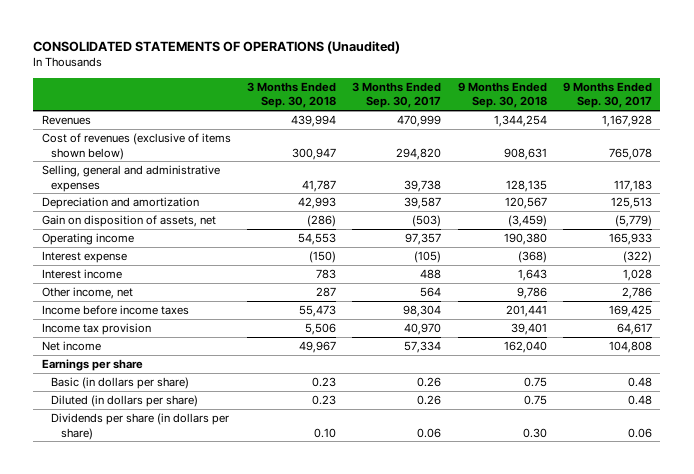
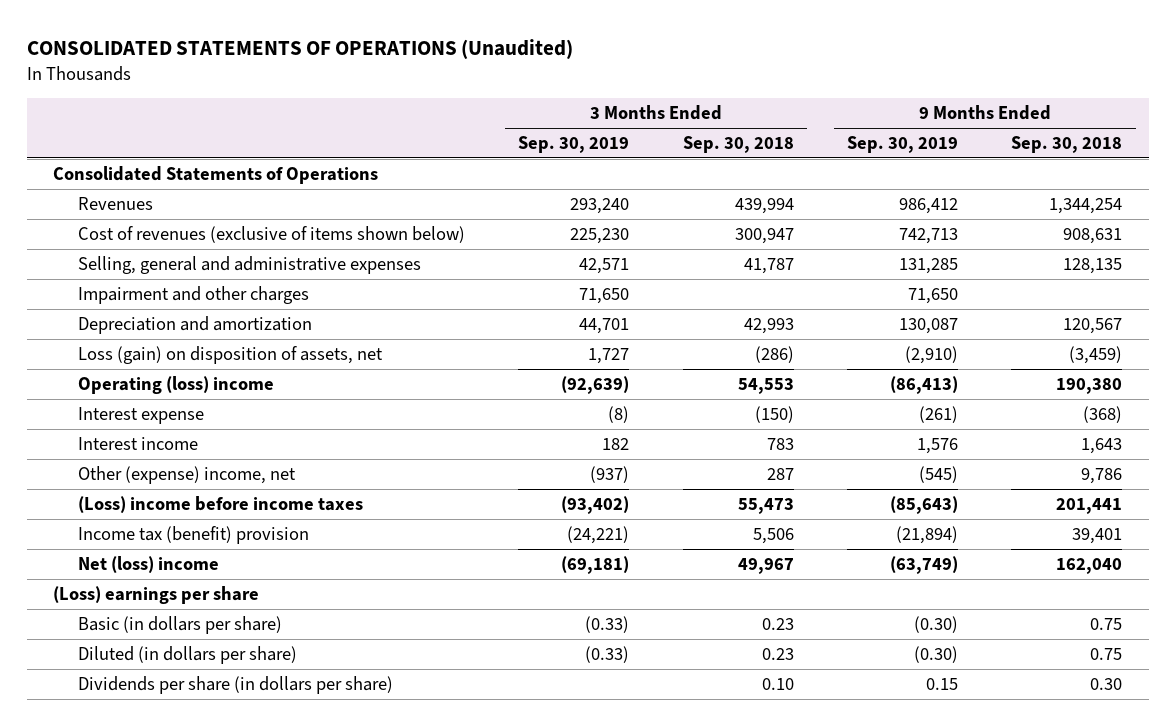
- | 3 Months Ended Sep. 30, 2018 | 3 Months Ended Sep. 30, 2017 | 9 Months Ended Sep. 30, 2018 | 9 Months Ended Sep. 30, 2017
+ | 3 Months Ended Sep. 30, 2019 | 3 Months Ended Sep. 30, 2018 | 9 Months Ended Sep. 30, 2019 | 9 Months Ended Sep. 30, 2018
+ Consolidated Statements of Operations
+ Impairment and other charges | 71,650 | | 71,650 |
- Gain on disposition of assets, net | (286) | (503) | (3,459) | (5,779)
- Operating income | 54,553 | 97,357 | 190,380 | 165,933
+ Loss (gain) on disposition of assets, net | 1,727 | (286) | (2,910) | (3,459)
+ Operating (loss) income | (92,639) | 54,553 | (86,413) | 190,380
- Other income, net | 287 | 564 | 9,786 | 2,786
- Income before income taxes | 55,473 | 98,304 | 201,441 | 169,425
- Income tax provision | 5,506 | 40,970 | 39,401 | 64,617
- Net income | 49,967 | 57,334 | 162,040 | 104,808
- Earnings per share
+ Other (expense) income, net | (937) | 287 | (545) | 9,786
+ (Loss) income before income taxes | (93,402) | 55,473 | (85,643) | 201,441
+ Income tax (benefit) provision | (24,221) | 5,506 | (21,894) | 39,401
+ Net (loss) income | (69,181) | 49,967 | (63,749) | 162,040
+ (Loss) earnings per share

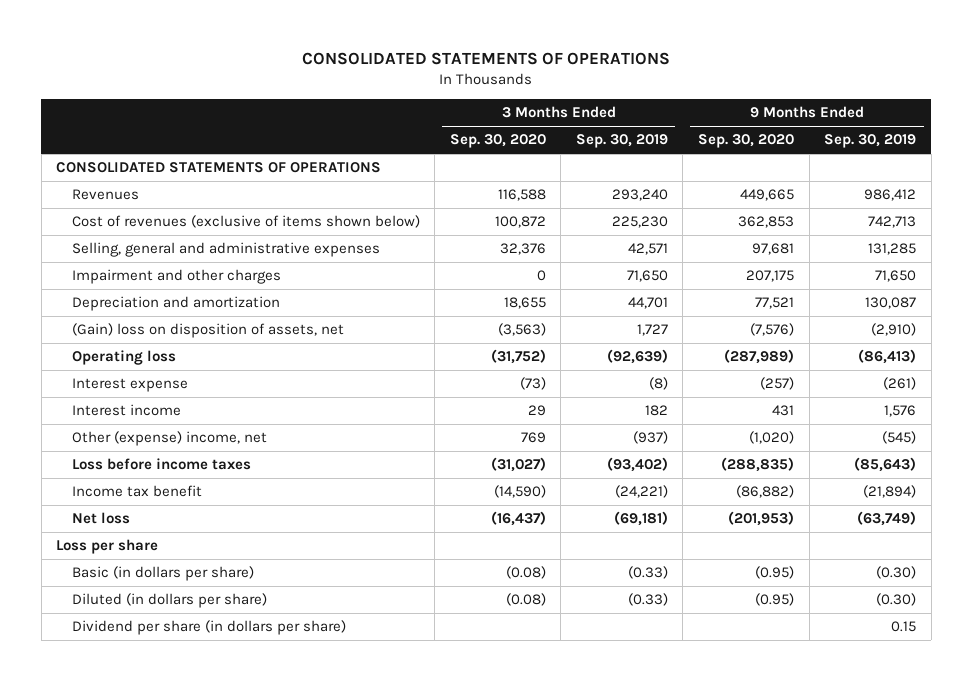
- CONSOLIDATED STATEMENTS OF OPERATIONS (Unaudited)
+ CONSOLIDATED STATEMENTS OF OPERATIONS
- | 3 Months Ended Sep. 30, 2019 | 3 Months Ended Sep. 30, 2018 | 9 Months Ended Sep. 30, 2019 | 9 Months Ended Sep. 30, 2018
+ | 3 Months Ended Sep. 30, 2020 | 3 Months Ended Sep. 30, 2019 | 9 Months Ended Sep. 30, 2020 | 9 Months Ended Sep. 30, 2019
- Consolidated Statements of Operations
+ CONSOLIDATED STATEMENTS OF OPERATIONS
- Loss (gain) on disposition of assets, net | 1,727 | (286) | (2,910) | (3,459)
- Operating (loss) income | (92,639) | 54,553 | (86,413) | 190,380
+ (Gain) loss on disposition of assets, net | (3,563) | 1,727 | (7,576) | (2,910)
+ Operating loss | (31,752) | (92,639) | (287,989) | (86,413)
- (Loss) income before income taxes | (93,402) | 55,473 | (85,643) | 201,441
- Income tax (benefit) provision | (24,221) | 5,506 | (21,894) | 39,401
- Net (loss) income | (69,181) | 49,967 | (63,749) | 162,040
- (Loss) earnings per share
+ Loss before income taxes | (31,027) | (93,402) | (288,835) | (85,643)
+ Income tax benefit | (14,590) | (24,221) | (86,882) | (21,894)
+ Net loss | (16,437) | (69,181) | (201,953) | (63,749)
+ Loss per share
- Dividends per share (in dollars per share) | | 0.10 | 0.15 | 0.30
+ Dividend per share (in dollars per share) | | | | 0.15

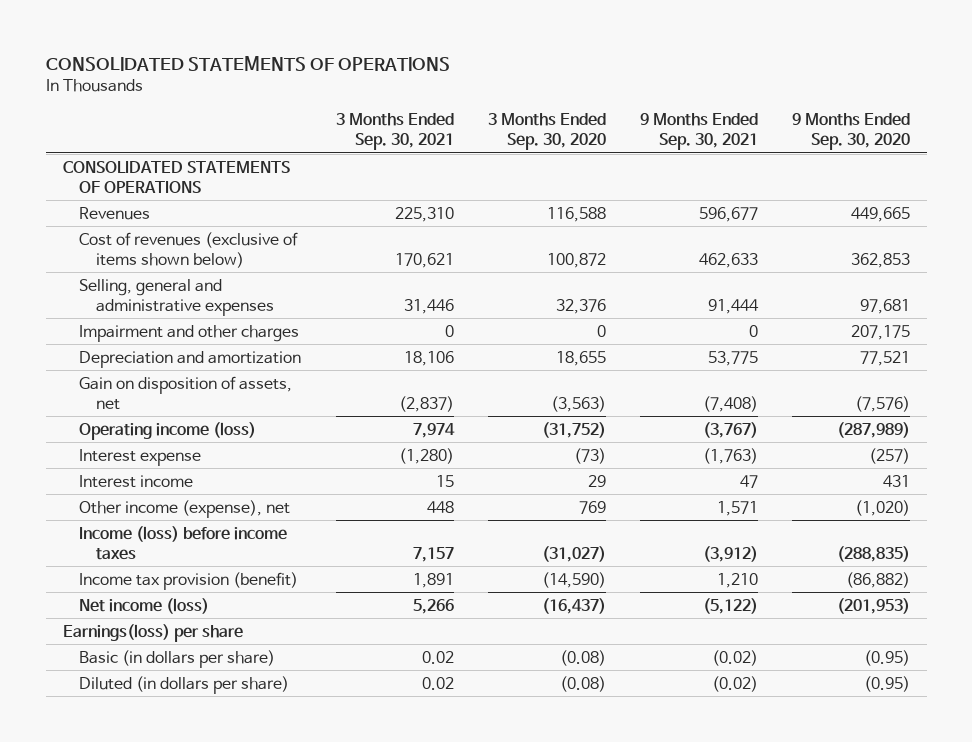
- | 3 Months Ended Sep. 30, 2020 | 3 Months Ended Sep. 30, 2019 | 9 Months Ended Sep. 30, 2020 | 9 Months Ended Sep. 30, 2019
+ | 3 Months Ended Sep. 30, 2021 | 3 Months Ended Sep. 30, 2020 | 9 Months Ended Sep. 30, 2021 | 9 Months Ended Sep. 30, 2020
- (Gain) loss on disposition of assets, net | (3,563) | 1,727 | (7,576) | (2,910)
- Operating loss | (31,752) | (92,639) | (287,989) | (86,413)
+ Gain on disposition of assets, net | (2,837) | (3,563) | (7,408) | (7,576)
+ Operating income (loss) | 7,974 | (31,752) | (3,767) | (287,989)
- Other (expense) income, net | 769 | (937) | (1,020) | (545)
- Loss before income taxes | (31,027) | (93,402) | (288,835) | (85,643)
- Income tax benefit | (14,590) | (24,221) | (86,882) | (21,894)
- Net loss | (16,437) | (69,181) | (201,953) | (63,749)
- Loss per share
+ Other income (expense), net | 448 | 769 | 1,571 | (1,020)
+ Income (loss) before income taxes | 7,157 | (31,027) | (3,912) | (288,835)
+ Income tax provision (benefit) | 1,891 | (14,590) | 1,210 | (86,882)
+ Net income (loss) | 5,266 | (16,437) | (5,122) | (201,953)
+ Earnings(loss) per share
- Dividend per share (in dollars per share) | | | | 0.15

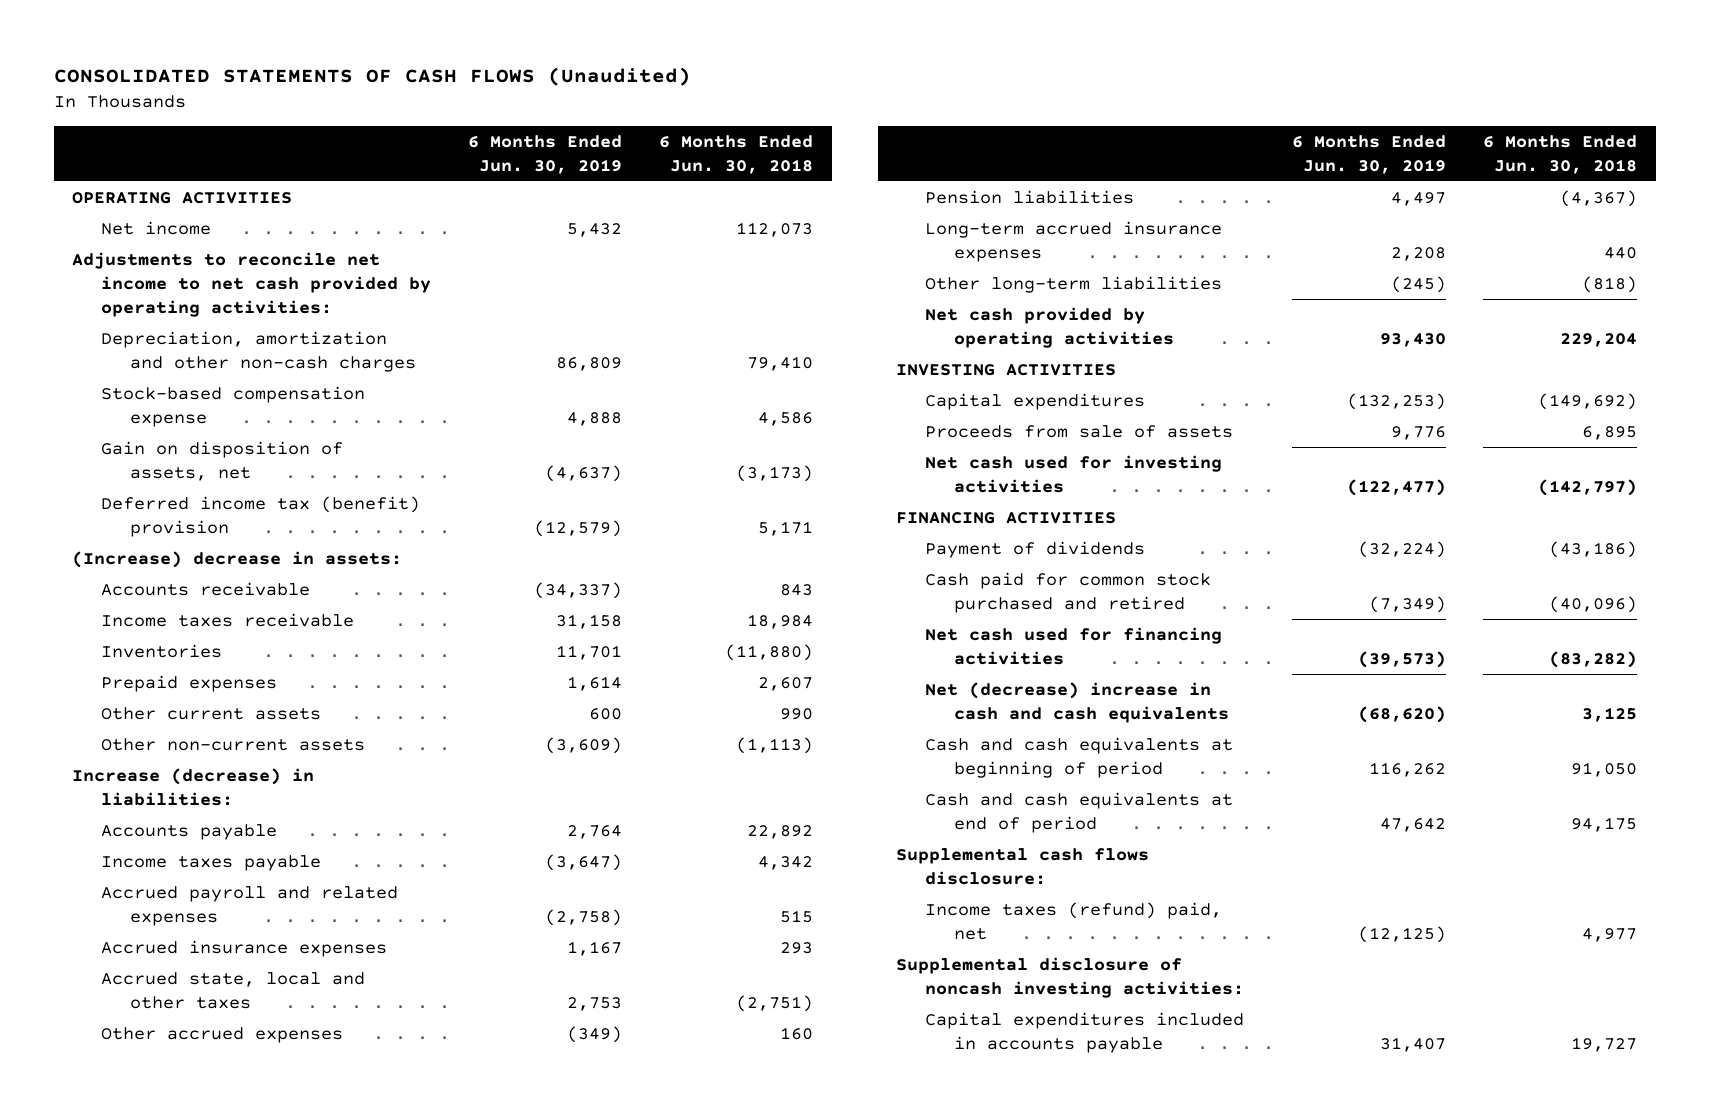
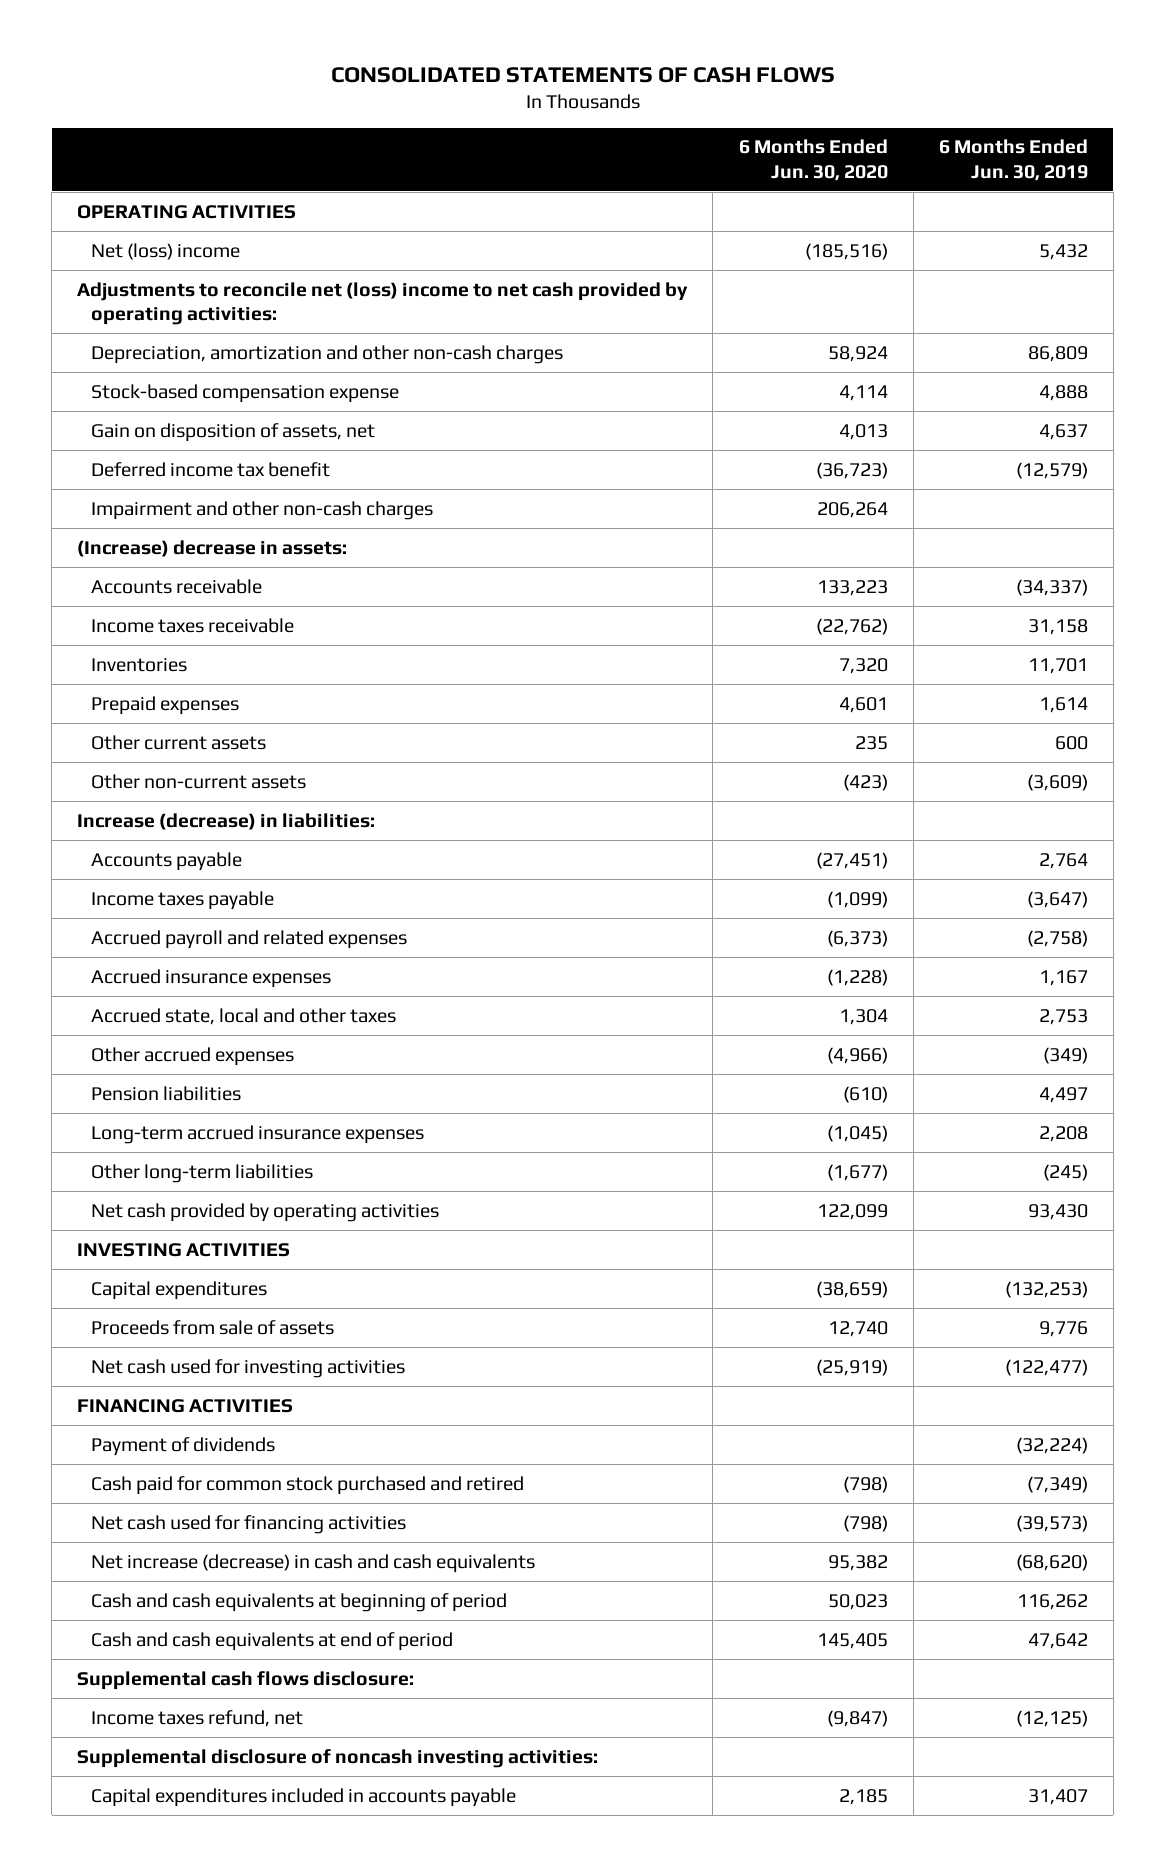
- CONSOLIDATED STATEMENTS OF CASH FLOWS (Unaudited)
+ CONSOLIDATED STATEMENTS OF CASH FLOWS
- | 6 Months Ended Jun. 30, 2019 | 6 Months Ended Jun. 30, 2018
+ | 6 Months Ended Jun. 30, 2020 | 6 Months Ended Jun. 30, 2019
- Net income | 5,432 | 112,073
- Adjustments to reconcile net income to net cash provided by operating activities:
+ Net (loss) income | (185,516) | 5,432
+ Adjustments to reconcile net (loss) income to net cash provided by operating activities:
- Gain on disposition of assets, net | (4,637) | (3,173)
- Deferred income tax (benefit) provision | (12,579) | 5,171
+ Gain on disposition of assets, net | 4,013 | 4,637
+ Deferred income tax benefit | (36,723) | (12,579)
+ Impairment and other non-cash charges | 206,264 |
- Net (decrease) increase in cash and cash equivalents | (68,620) | 3,125
+ Net increase (decrease) in cash and cash equivalents | 95,382 | (68,620)
- Income taxes (refund) paid, net | (12,125) | 4,977
+ Income taxes refund, net | (9,847) | (12,125)

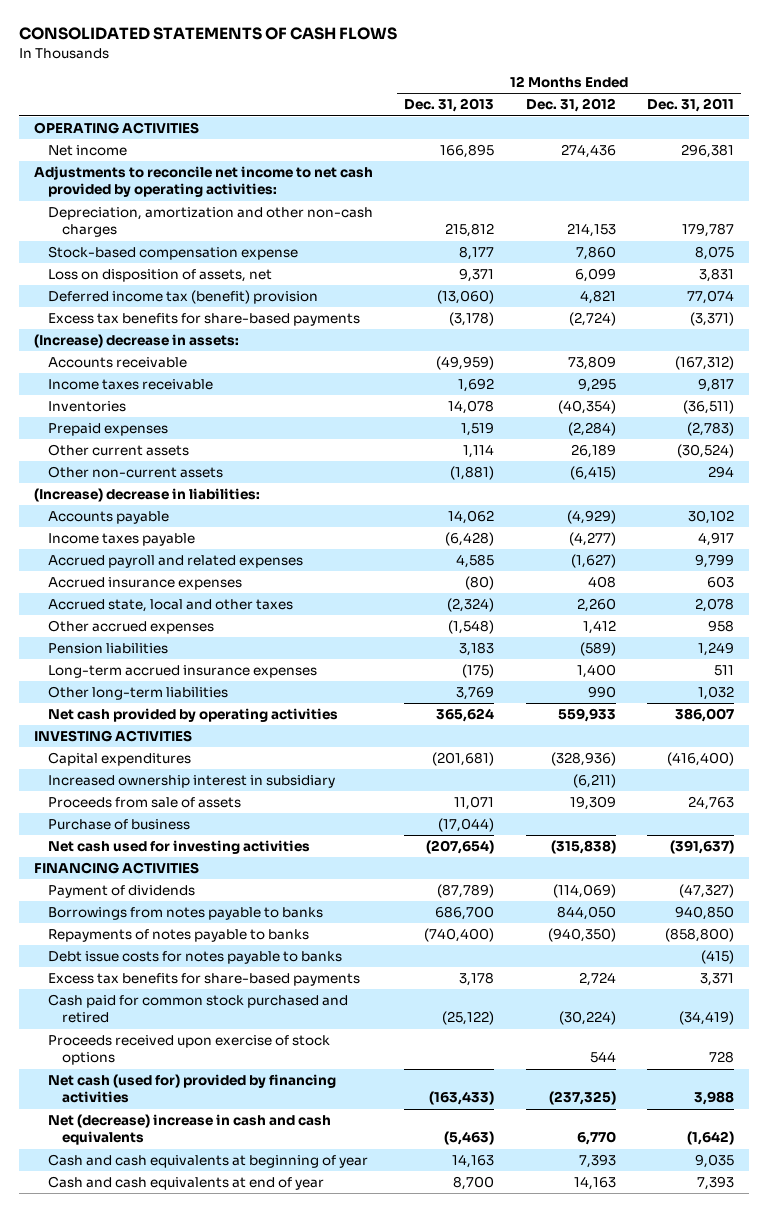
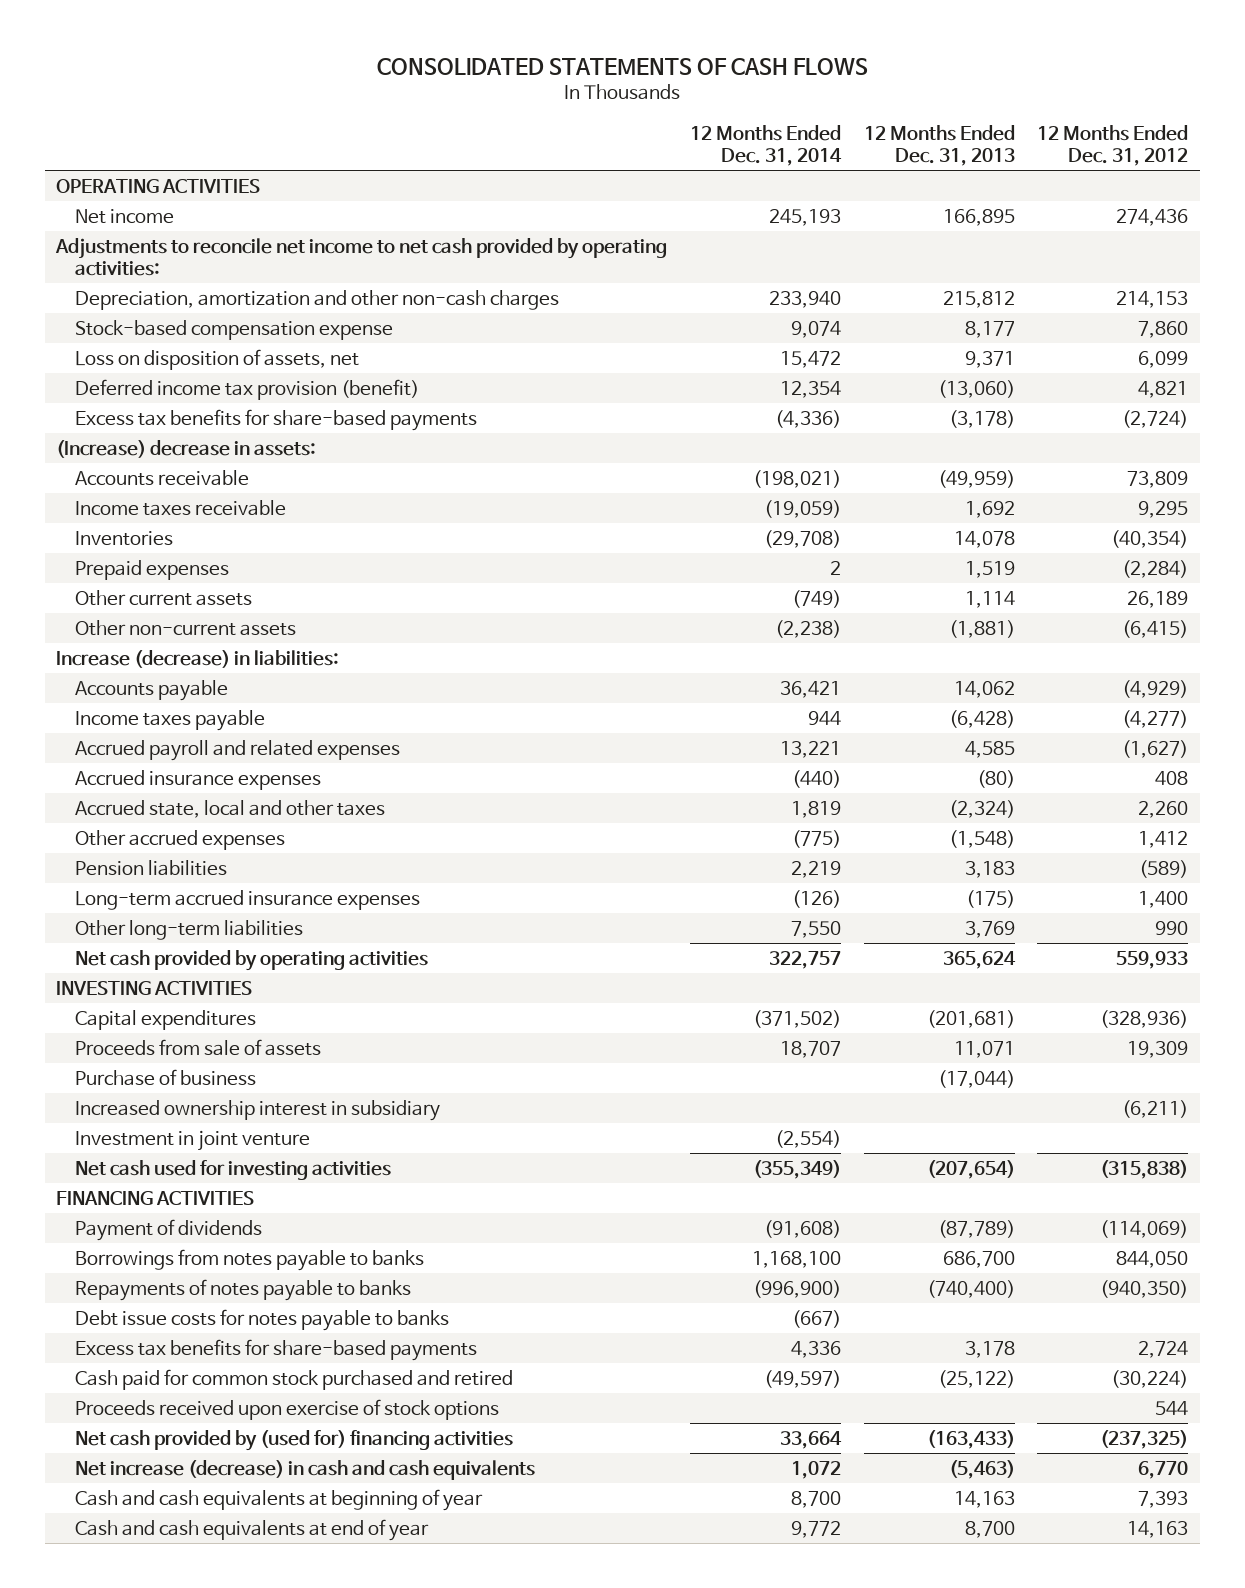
- | 12 Months Ended Dec. 31, 2013 | 12 Months Ended Dec. 31, 2012 | 12 Months Ended Dec. 31, 2011
+ | 12 Months Ended Dec. 31, 2014 | 12 Months Ended Dec. 31, 2013 | 12 Months Ended Dec. 31, 2012
- Deferred income tax (benefit) provision | (13,060) | 4,821 | 77,074
+ Deferred income tax provision (benefit) | 12,354 | (13,060) | 4,821
- (Increase) decrease in liabilities:
+ Increase (decrease) in liabilities:
moved down: Increased ownership interest in subsidiary | | | (6,211)
+ Investment in joint venture | (2,554) | |
- Net cash (used for) provided by financing activities | (163,433) | (237,325) | 3,988
- Net (decrease) increase in cash and cash equivalents | (5,463) | 6,770 | (1,642)
+ Net cash provided by (used for) financing activities | 33,664 | (163,433) | (237,325)
+ Net increase (decrease) in cash and cash equivalents | 1,072 | (5,463) | 6,770

